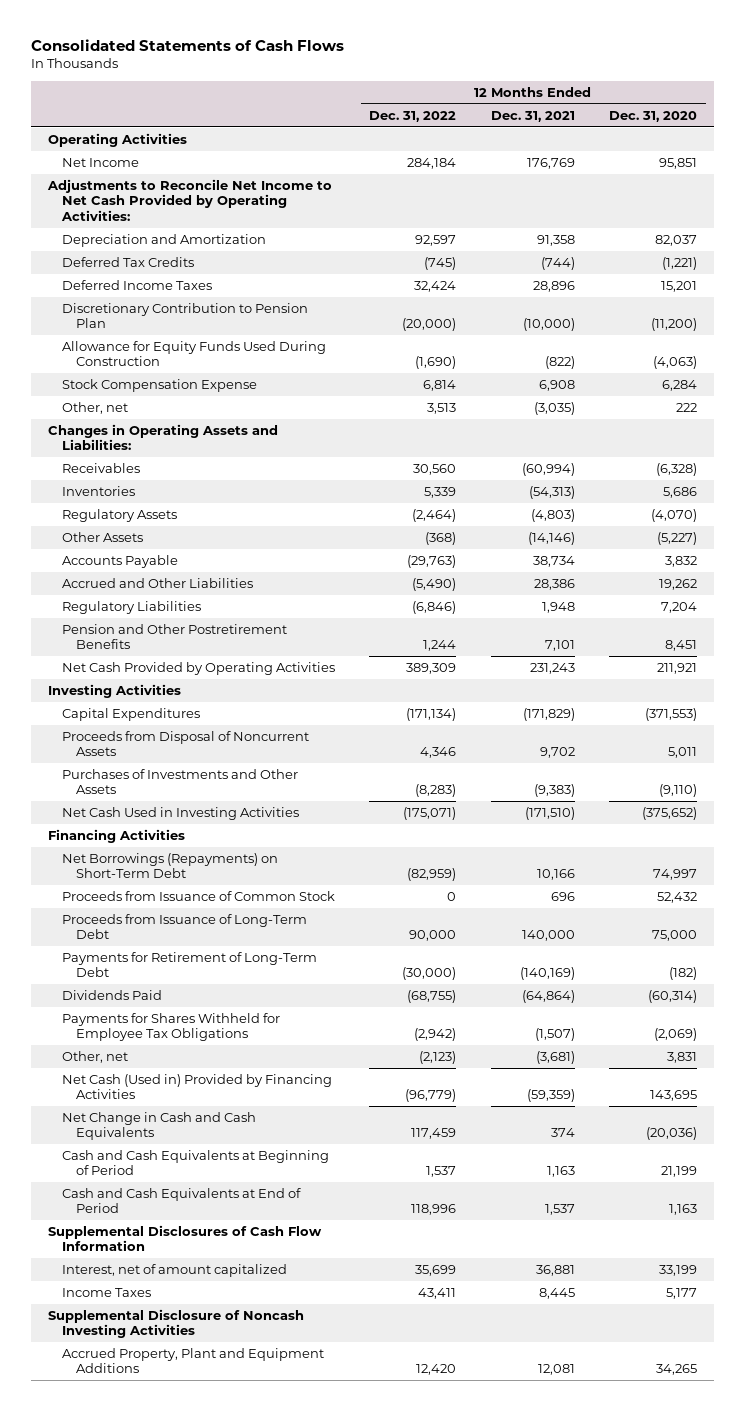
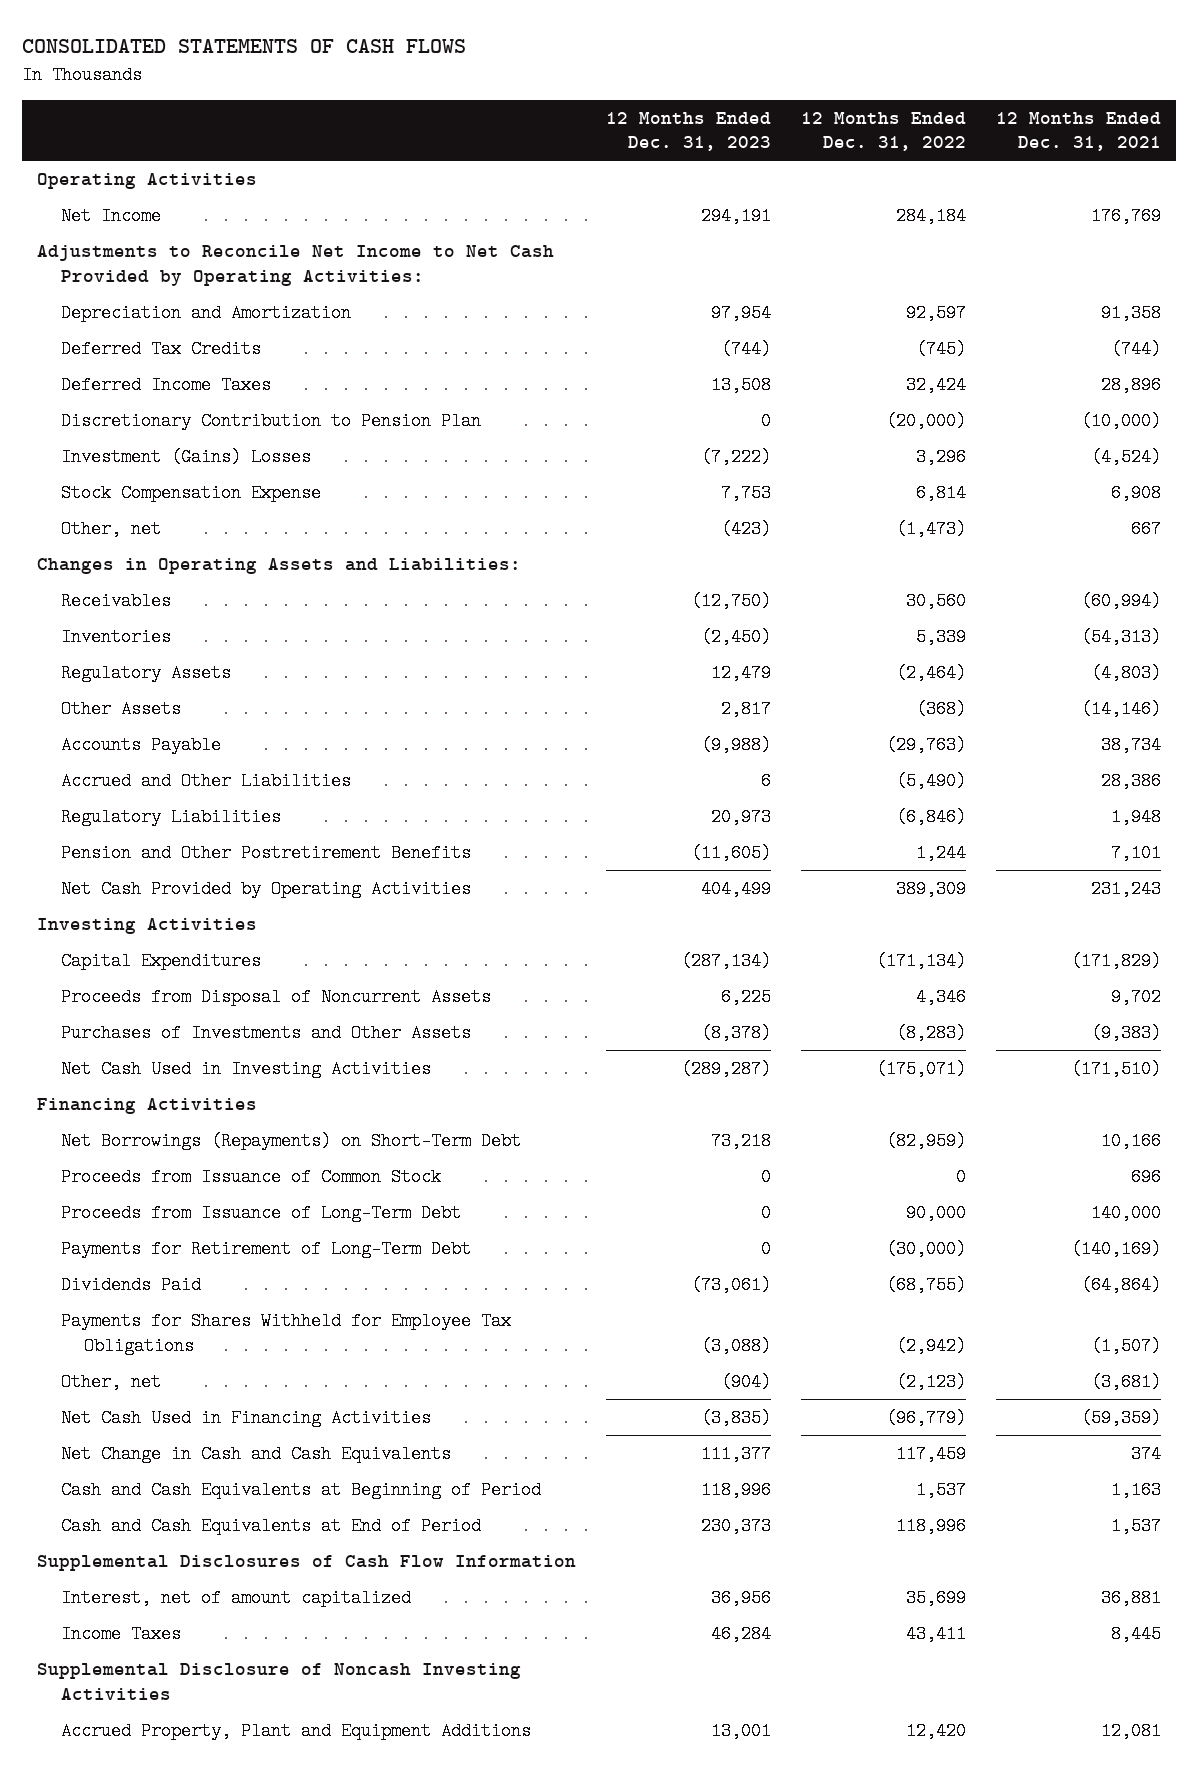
- Consolidated Statements of Cash Flows
+ CONSOLIDATED STATEMENTS OF CASH FLOWS
- | 12 Months Ended Dec. 31, 2022 | 12 Months Ended Dec. 31, 2021 | 12 Months Ended Dec. 31, 2020
+ | 12 Months Ended Dec. 31, 2023 | 12 Months Ended Dec. 31, 2022 | 12 Months Ended Dec. 31, 2021
- Allowance for Equity Funds Used During Construction | (1,690) | (822) | (4,063)
+ Investment (Gains) Losses | (7,222) | 3,296 | (4,524)
- Other, net | 3,513 | (3,035) | 222
+ Other, net | (423) | (1,473) | 667
- Net Cash (Used in) Provided by Financing Activities | (96,779) | (59,359) | 143,695
+ Net Cash Used in Financing Activities | (3,835) | (96,779) | (59,359)

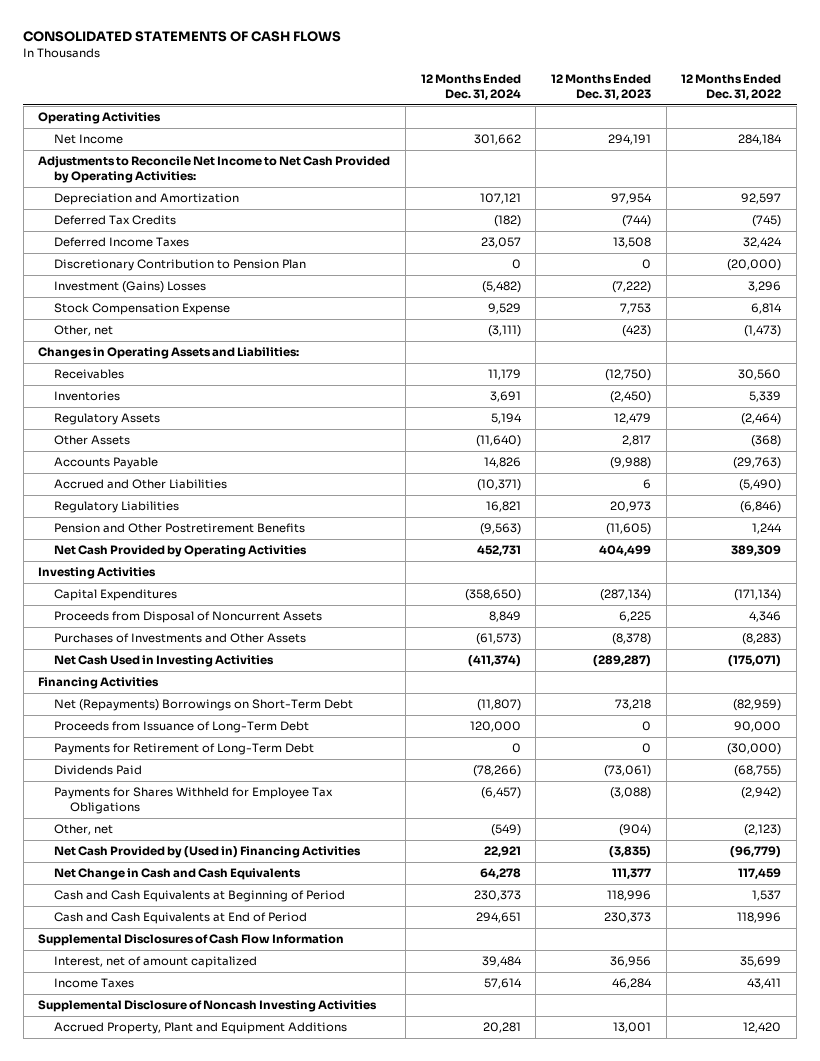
- | 12 Months Ended Dec. 31, 2023 | 12 Months Ended Dec. 31, 2022 | 12 Months Ended Dec. 31, 2021
+ | 12 Months Ended Dec. 31, 2024 | 12 Months Ended Dec. 31, 2023 | 12 Months Ended Dec. 31, 2022
- Net Borrowings (Repayments) on Short-Term Debt | 73,218 | (82,959) | 10,166
- Proceeds from Issuance of Common Stock | 0 | 0 | 696
+ Net (Repayments) Borrowings on Short-Term Debt | (11,807) | 73,218 | (82,959)
- Net Cash Used in Financing Activities | (3,835) | (96,779) | (59,359)
+ Net Cash Provided by (Used in) Financing Activities | 22,921 | (3,835) | (96,779)

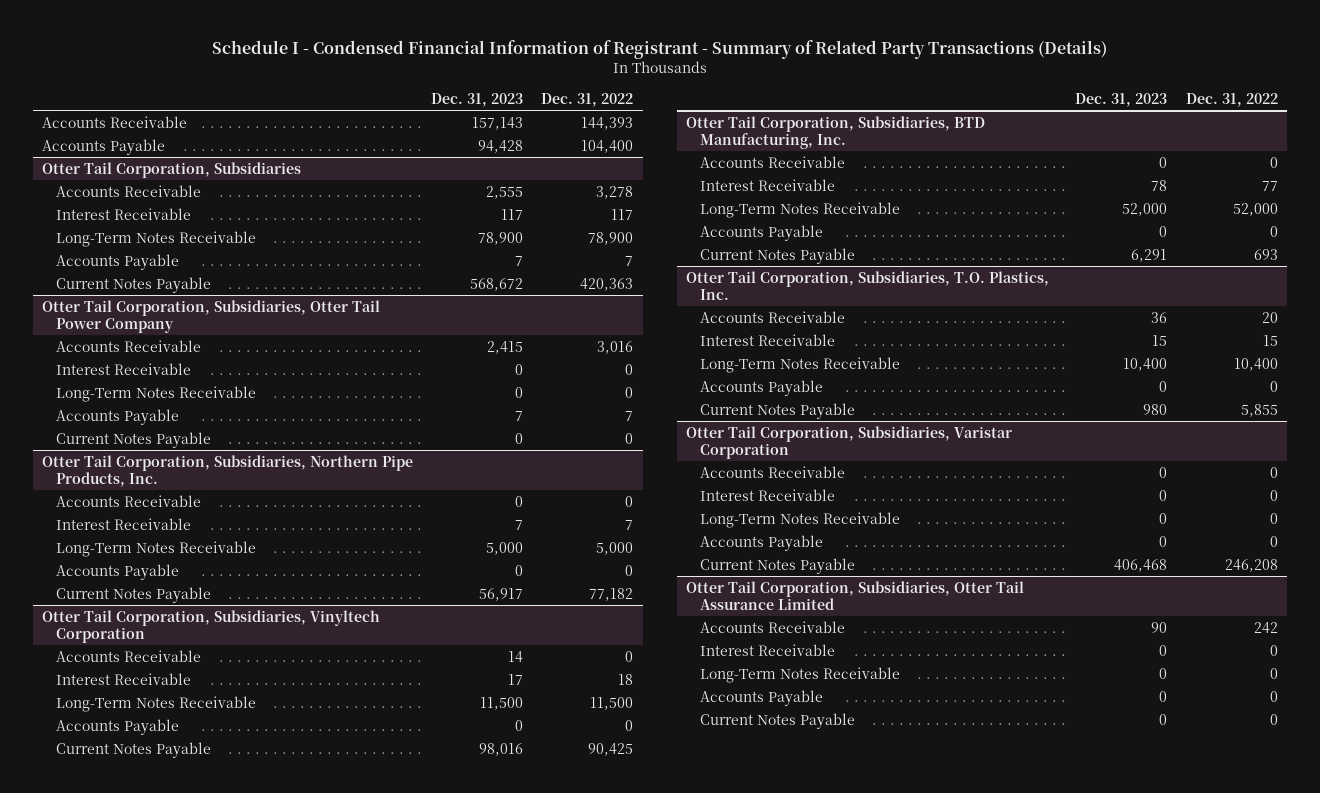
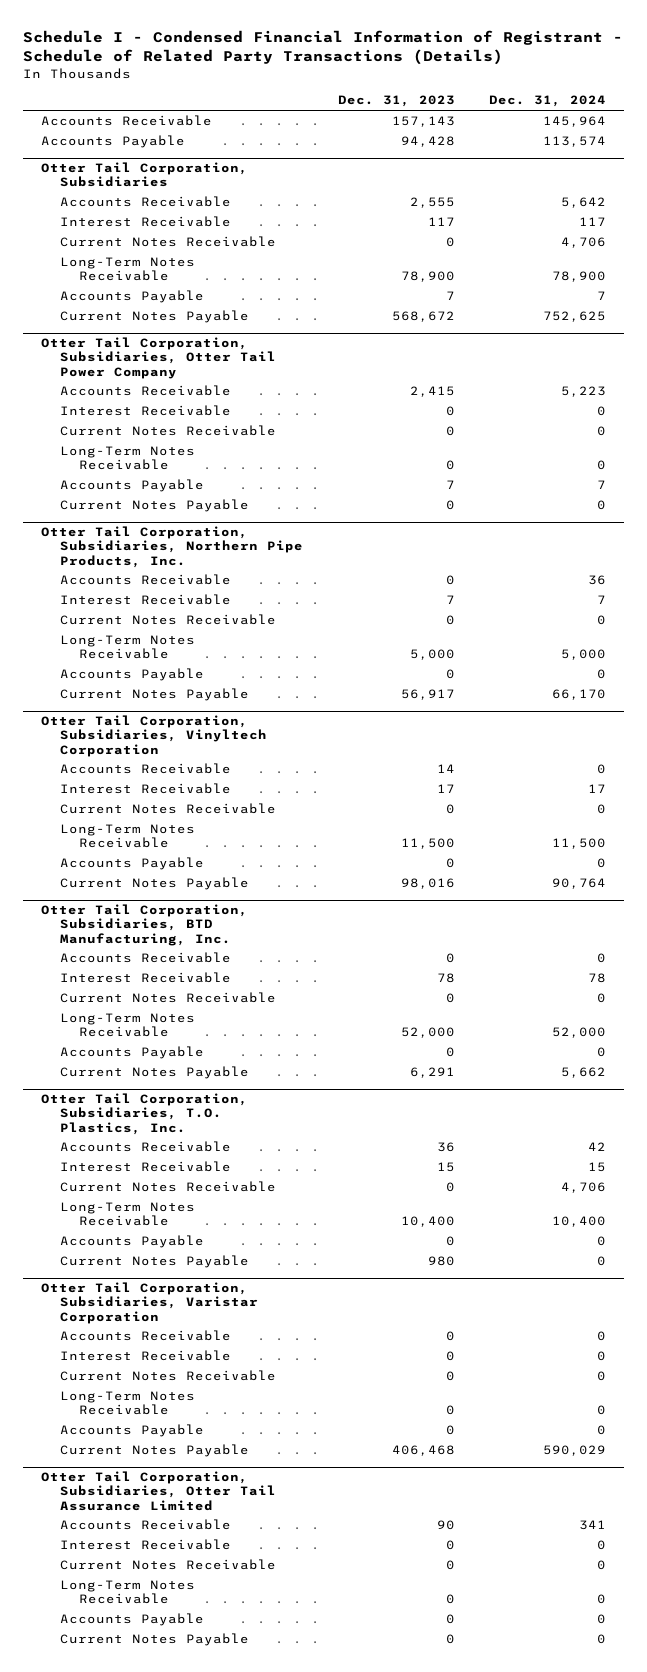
- Schedule I - Condensed Financial Information of Registrant - Summary of Related Party Transactions (Details)
+ Schedule I - Condensed Financial Information of Registrant - Schedule of Related Party Transactions (Details)
- | Dec. 31, 2023 | Dec. 31, 2022
+ | Dec. 31, 2023 | Dec. 31, 2024
@ Otter Tail Corporation, Subsidiaries
+ Current Notes Receivable | 0 | 4,706
@ Otter Tail Corporation, Subsidiaries, Otter Tail Power Company
+ Current Notes Receivable | 0 | 0
@ Otter Tail Corporation, Subsidiaries, Northern Pipe Products, Inc.
+ Current Notes Receivable | 0 | 0
@ Otter Tail Corporation, Subsidiaries, Vinyltech Corporation
+ Current Notes Receivable | 0 | 0
@ Otter Tail Corporation, Subsidiaries, BTD Manufacturing, Inc.
+ Current Notes Receivable | 0 | 0
@ Otter Tail Corporation, Subsidiaries, T.O. Plastics, Inc.
+ Current Notes Receivable | 0 | 4,706
@ Otter Tail Corporation, Subsidiaries, Varistar Corporation
+ Current Notes Receivable | 0 | 0
@ Otter Tail Corporation, Subsidiaries, Otter Tail Assurance Limited
+ Current Notes Receivable | 0 | 0

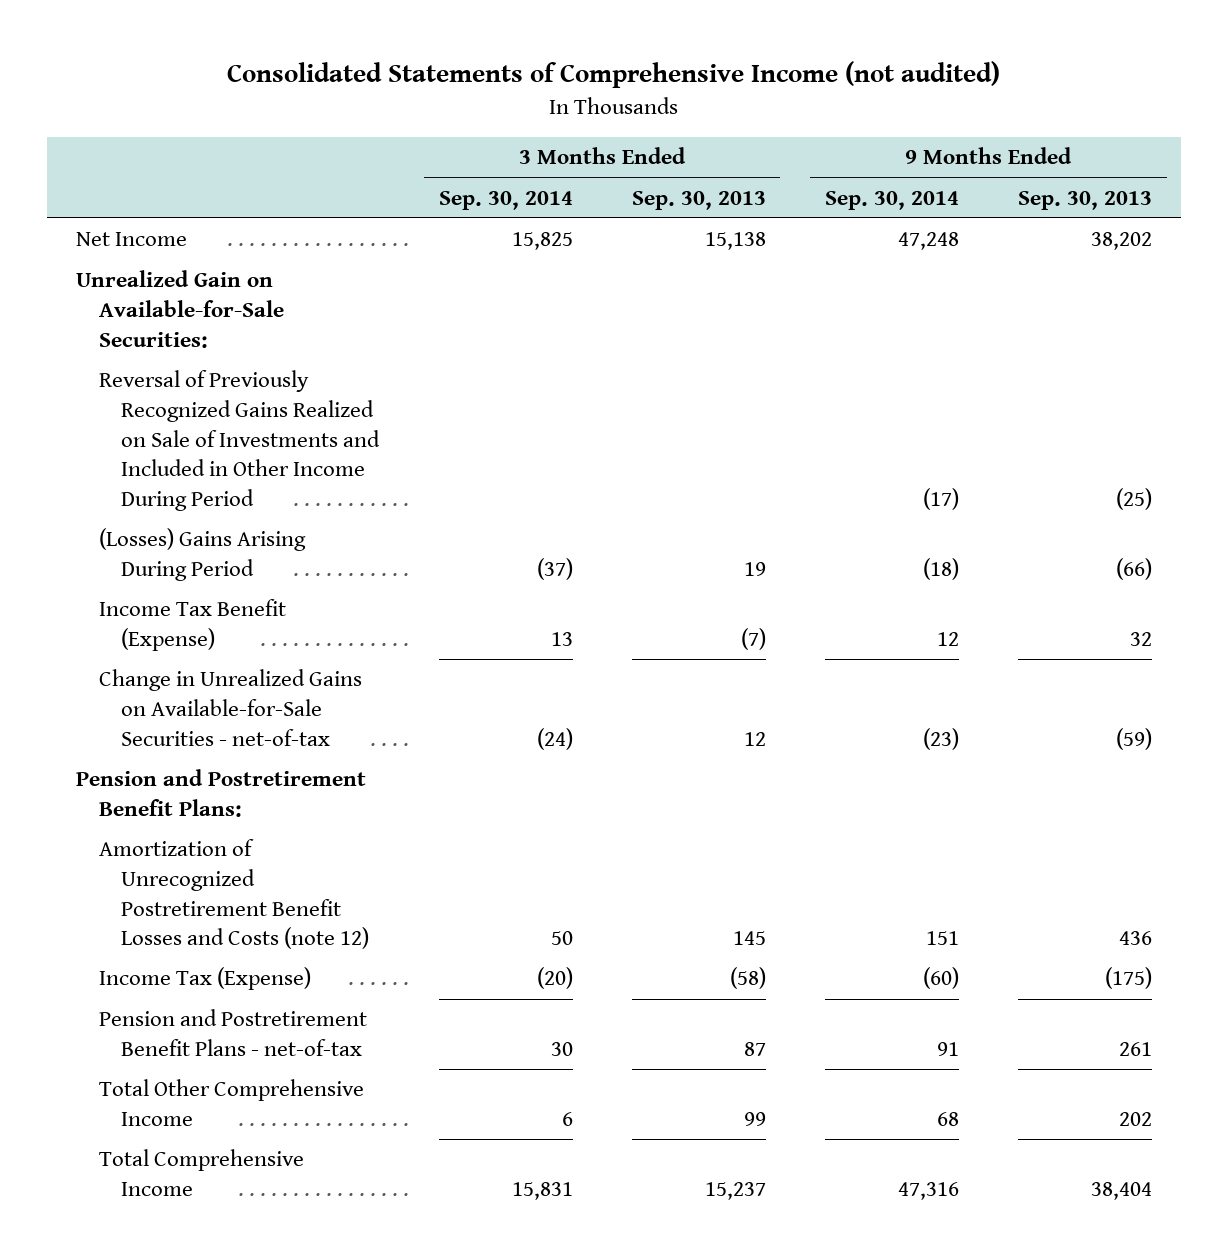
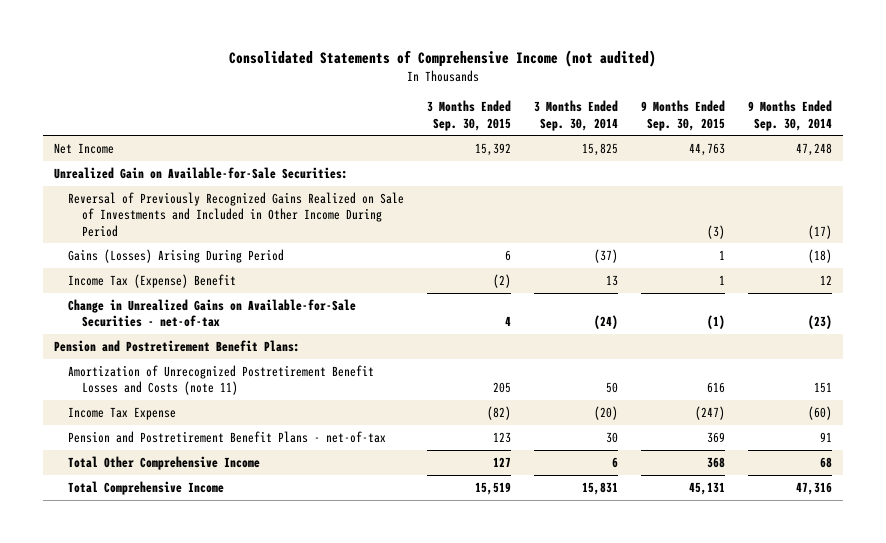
- | 3 Months Ended Sep. 30, 2014 | 3 Months Ended Sep. 30, 2013 | 9 Months Ended Sep. 30, 2014 | 9 Months Ended Sep. 30, 2013
+ | 3 Months Ended Sep. 30, 2015 | 3 Months Ended Sep. 30, 2014 | 9 Months Ended Sep. 30, 2015 | 9 Months Ended Sep. 30, 2014
- (Losses) Gains Arising During Period | (37) | 19 | (18) | (66)
- Income Tax Benefit (Expense) | 13 | (7) | 12 | 32
+ Gains (Losses) Arising During Period | 6 | (37) | 1 | (18)
+ Income Tax (Expense) Benefit | (2) | 13 | 1 | 12
- Amortization of Unrecognized Postretirement Benefit Losses and Costs (note 12) | 50 | 145 | 151 | 436
- Income Tax (Expense) | (20) | (58) | (60) | (175)
+ Amortization of Unrecognized Postretirement Benefit Losses and Costs (note 11) | 205 | 50 | 616 | 151
+ Income Tax Expense | (82) | (20) | (247) | (60)

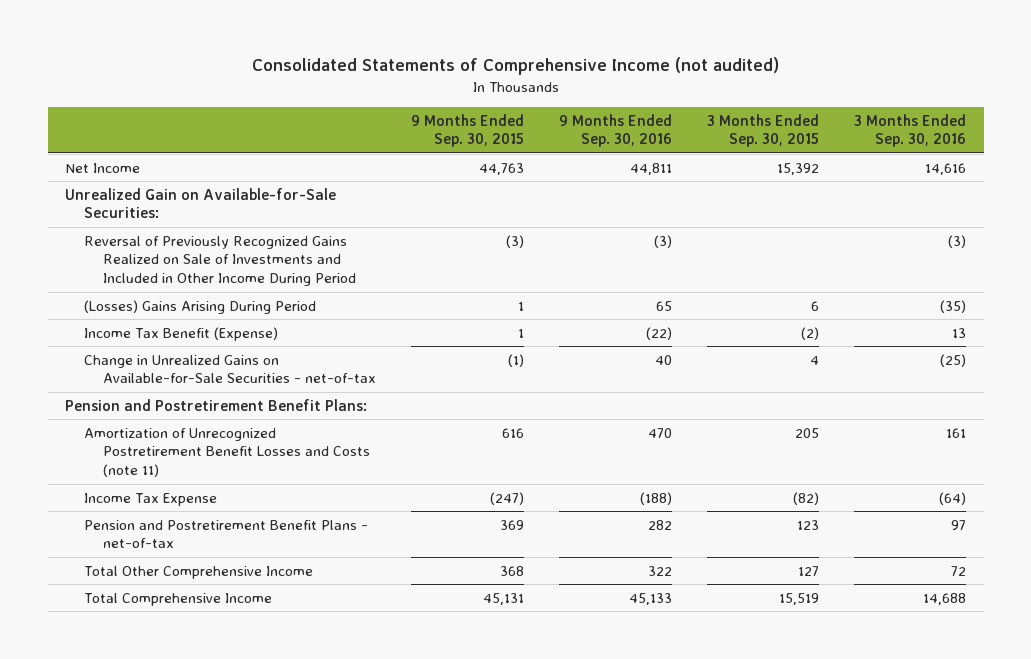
- | 3 Months Ended Sep. 30, 2015 | 3 Months Ended Sep. 30, 2014 | 9 Months Ended Sep. 30, 2015 | 9 Months Ended Sep. 30, 2014
+ | 9 Months Ended Sep. 30, 2015 | 9 Months Ended Sep. 30, 2016 | 3 Months Ended Sep. 30, 2015 | 3 Months Ended Sep. 30, 2016
- Gains (Losses) Arising During Period | 6 | (37) | 1 | (18)
- Income Tax (Expense) Benefit | (2) | 13 | 1 | 12
+ (Losses) Gains Arising During Period | 1 | 65 | 6 | (35)
+ Income Tax Benefit (Expense) | 1 | (22) | (2) | 13

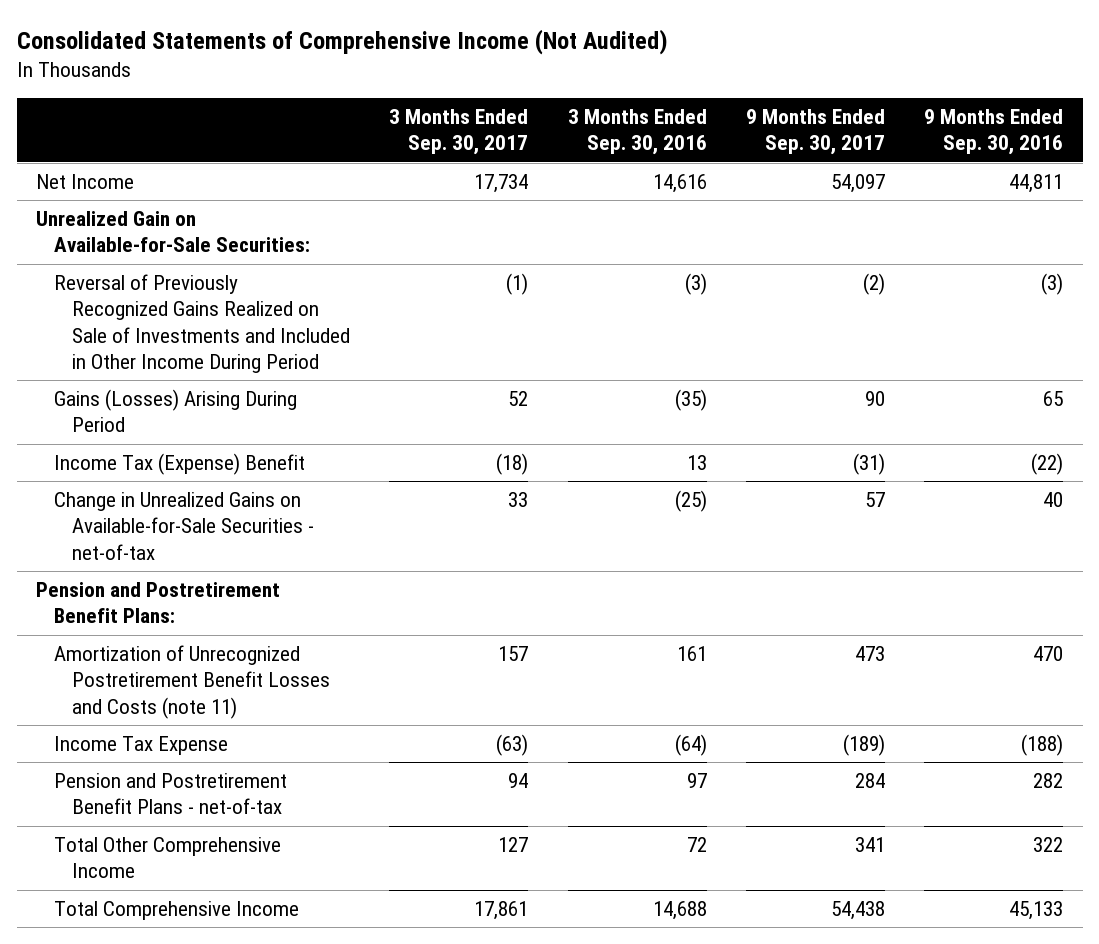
- Consolidated Statements of Comprehensive Income (not audited)
+ Consolidated Statements of Comprehensive Income (Not Audited)
- | 9 Months Ended Sep. 30, 2015 | 9 Months Ended Sep. 30, 2016 | 3 Months Ended Sep. 30, 2015 | 3 Months Ended Sep. 30, 2016
+ | 3 Months Ended Sep. 30, 2017 | 3 Months Ended Sep. 30, 2016 | 9 Months Ended Sep. 30, 2017 | 9 Months Ended Sep. 30, 2016
- (Losses) Gains Arising During Period | 1 | 65 | 6 | (35)
- Income Tax Benefit (Expense) | 1 | (22) | (2) | 13
+ Gains (Losses) Arising During Period | 52 | (35) | 90 | 65
+ Income Tax (Expense) Benefit | (18) | 13 | (31) | (22)

